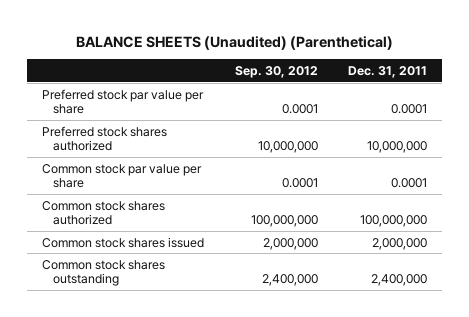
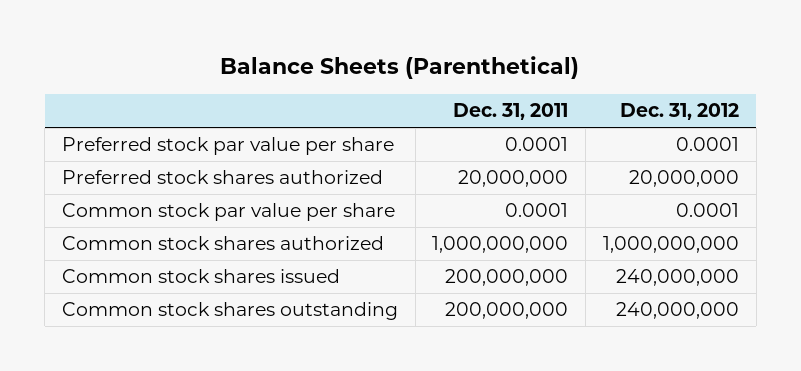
- BALANCE SHEETS (Unaudited) (Parenthetical)
+ Balance Sheets (Parenthetical)
- | Sep. 30, 2012 | Dec. 31, 2011
+ | Dec. 31, 2011 | Dec. 31, 2012
- Preferred stock shares authorized | 10,000,000 | 10,000,000
+ Preferred stock shares authorized | 20,000,000 | 20,000,000
- Common stock shares authorized | 100,000,000 | 100,000,000
- Common stock shares issued | 2,000,000 | 2,000,000
- Common stock shares outstanding | 2,400,000 | 2,400,000
+ Common stock shares authorized | 1,000,000,000 | 1,000,000,000
+ Common stock shares issued | 200,000,000 | 240,000,000
+ Common stock shares outstanding | 200,000,000 | 240,000,000

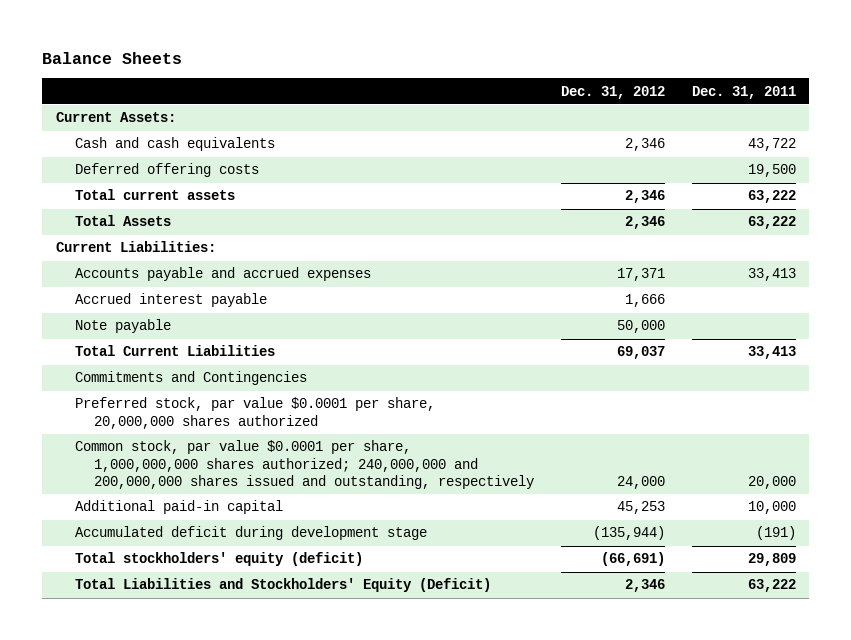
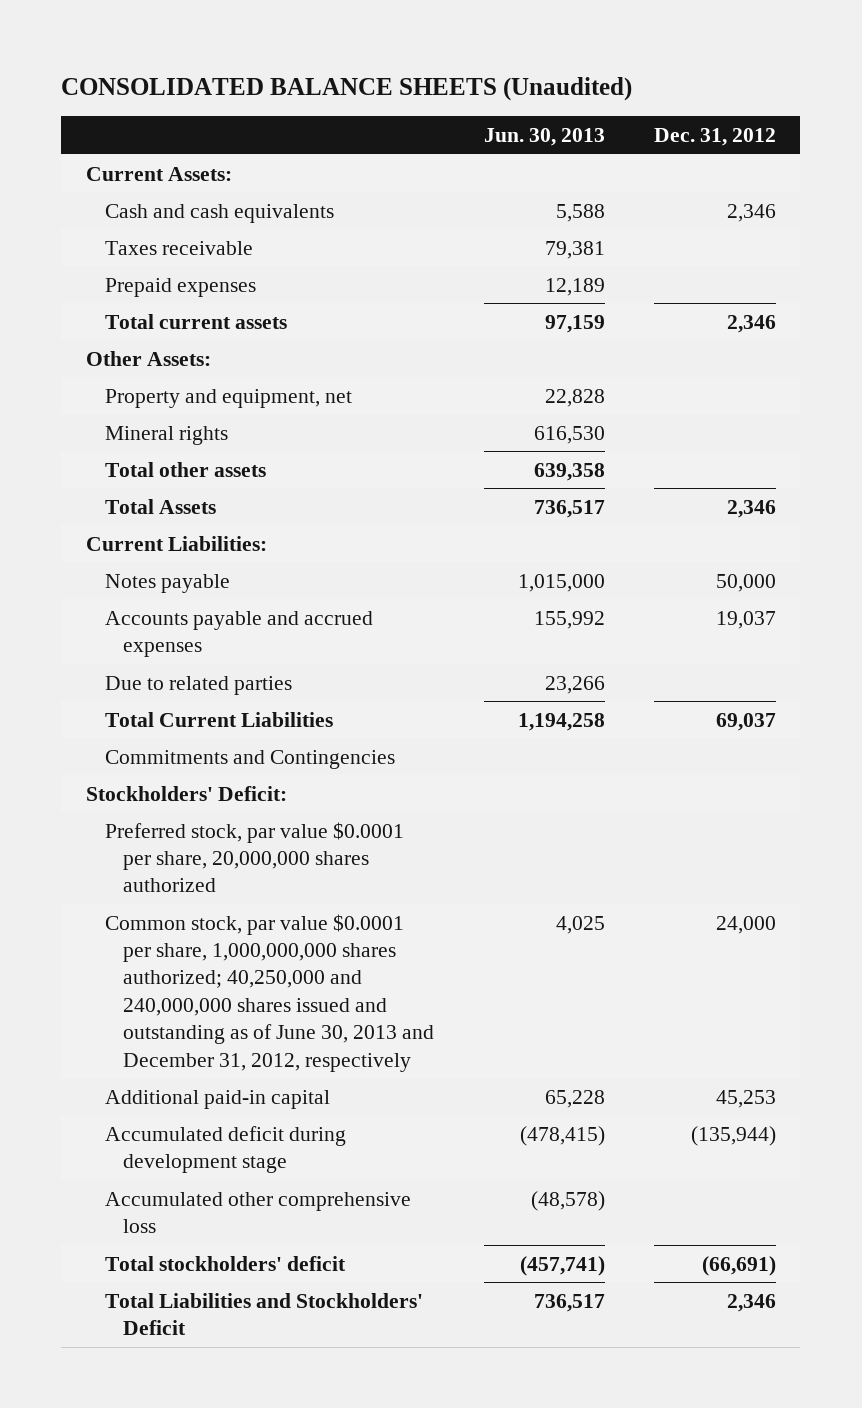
- Balance Sheets
+ CONSOLIDATED BALANCE SHEETS (Unaudited)
- | Dec. 31, 2012 | Dec. 31, 2011
+ | Jun. 30, 2013 | Dec. 31, 2012
- Deferred offering costs | | 19,500
+ Taxes receivable | 79,381 |
+ Prepaid expenses | 12,189 |
+ Other Assets:
+ Property and equipment, net | 22,828 |
+ Mineral rights | 616,530 |
+ Total other assets | 639,358 |
- Accounts payable and accrued expenses | 17,371 | 33,413
- Accrued interest payable | 1,666 |
- Note payable | 50,000 |
+ Notes payable | 1,015,000 | 50,000
+ Accounts payable and accrued expenses | 155,992 | 19,037
+ Due to related parties | 23,266 |
+ Stockholders' Deficit:
- Common stock, par value $0.0001 per share, 1,000,000,000 shares authorized; 240,000,000 and 200,000,000 shares issued and outstanding, respectively | 24,000 | 20,000
+ Common stock, par value $0.0001 per share, 1,000,000,000 shares authorized; 40,250,000 and 240,000,000 shares issued and outstanding as of June 30, 2013 and December 31, 2012, respectively | 4,025 | 24,000
- Total stockholders' equity (deficit) | (66,691) | 29,809
- Total Liabilities and Stockholders' Equity (Deficit) | 2,346 | 63,222
+ Accumulated other comprehensive loss | (48,578) |
+ Total stockholders' deficit | (457,741) | (66,691)
+ Total Liabilities and Stockholders' Deficit | 736,517 | 2,346

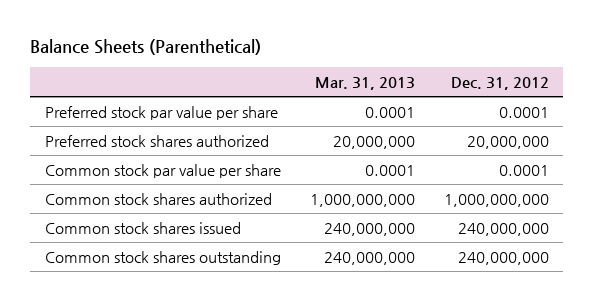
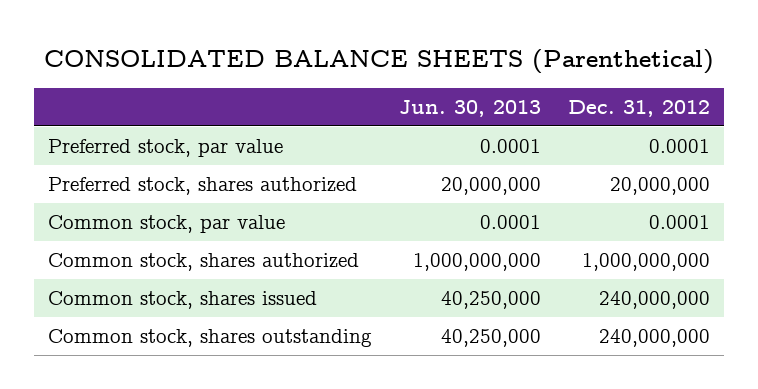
- Balance Sheets (Parenthetical)
+ CONSOLIDATED BALANCE SHEETS (Parenthetical)
- | Mar. 31, 2013 | Dec. 31, 2012
+ | Jun. 30, 2013 | Dec. 31, 2012
- Preferred stock par value per share | 0.0001 | 0.0001
- Preferred stock shares authorized | 20,000,000 | 20,000,000
- Common stock par value per share | 0.0001 | 0.0001
- Common stock shares authorized | 1,000,000,000 | 1,000,000,000
- Common stock shares issued | 240,000,000 | 240,000,000
- Common stock shares outstanding | 240,000,000 | 240,000,000
+ Preferred stock, par value | 0.0001 | 0.0001
+ Preferred stock, shares authorized | 20,000,000 | 20,000,000
+ Common stock, par value | 0.0001 | 0.0001
+ Common stock, shares authorized | 1,000,000,000 | 1,000,000,000
+ Common stock, shares issued | 40,250,000 | 240,000,000
+ Common stock, shares outstanding | 40,250,000 | 240,000,000

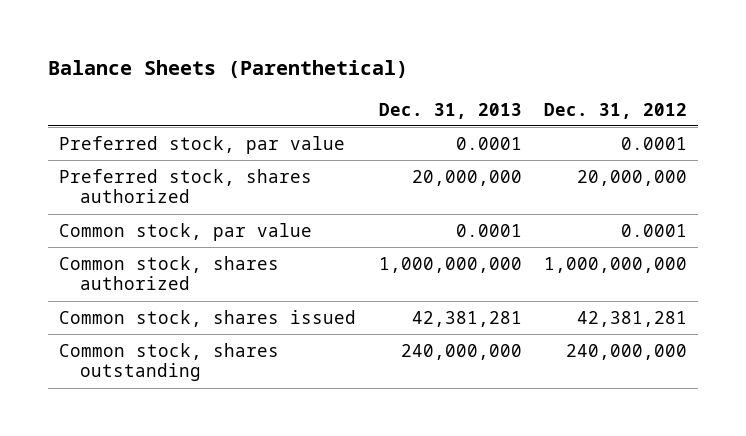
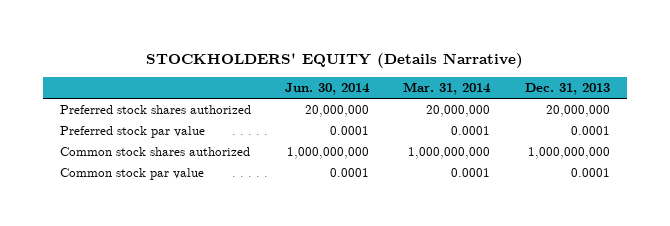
- Balance Sheets (Parenthetical)
+ STOCKHOLDERS' EQUITY (Details Narrative)
- | Dec. 31, 2013 | Dec. 31, 2012
+ | Jun. 30, 2014 | Mar. 31, 2014 | Dec. 31, 2013
- Preferred stock, par value | 0.0001 | 0.0001
- Preferred stock, shares authorized | 20,000,000 | 20,000,000
- Common stock, par value | 0.0001 | 0.0001
- Common stock, shares authorized | 1,000,000,000 | 1,000,000,000
- Common stock, shares issued | 42,381,281 | 42,381,281
- Common stock, shares outstanding | 240,000,000 | 240,000,000
+ Preferred stock shares authorized | 20,000,000 | 20,000,000 | 20,000,000
+ Preferred stock par value | 0.0001 | 0.0001 | 0.0001
+ Common stock shares authorized | 1,000,000,000 | 1,000,000,000 | 1,000,000,000
+ Common stock par value | 0.0001 | 0.0001 | 0.0001

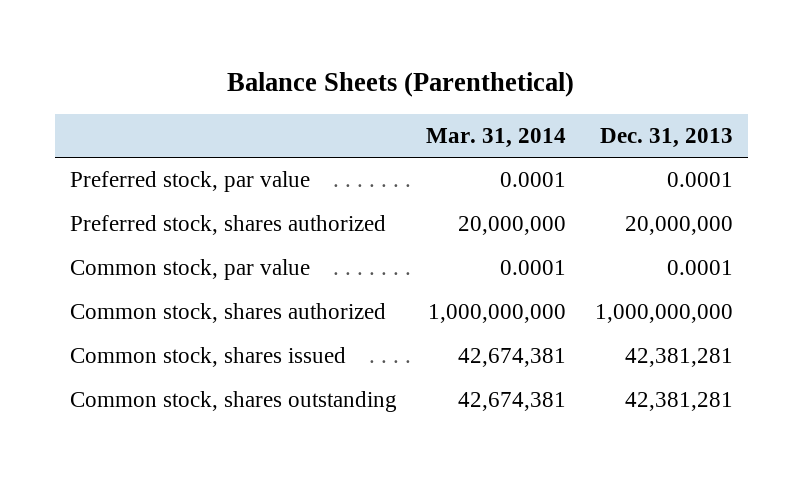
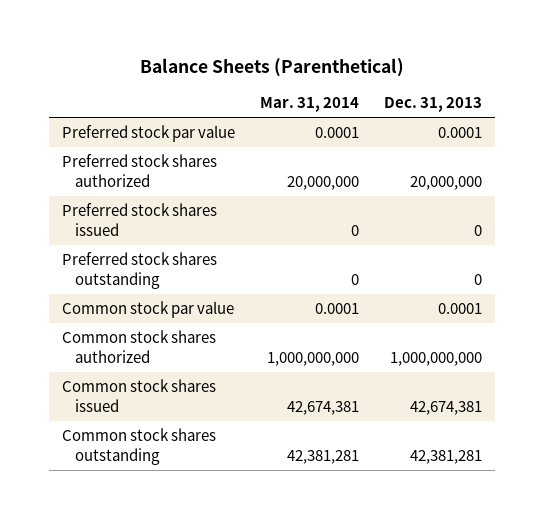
- Preferred stock, par value | 0.0001 | 0.0001
- Preferred stock, shares authorized | 20,000,000 | 20,000,000
- Common stock, par value | 0.0001 | 0.0001
- Common stock, shares authorized | 1,000,000,000 | 1,000,000,000
- Common stock, shares issued | 42,674,381 | 42,381,281
- Common stock, shares outstanding | 42,674,381 | 42,381,281
+ Preferred stock par value | 0.0001 | 0.0001
+ Preferred stock shares authorized | 20,000,000 | 20,000,000
+ Preferred stock shares issued | 0 | 0
+ Preferred stock shares outstanding | 0 | 0
+ Common stock par value | 0.0001 | 0.0001
+ Common stock shares authorized | 1,000,000,000 | 1,000,000,000
+ Common stock shares issued | 42,674,381 | 42,674,381
+ Common stock shares outstanding | 42,381,281 | 42,381,281

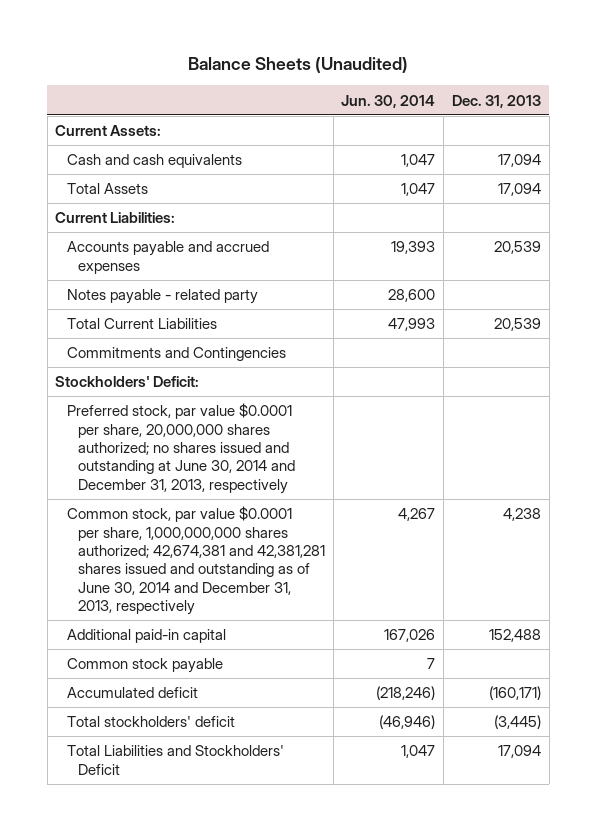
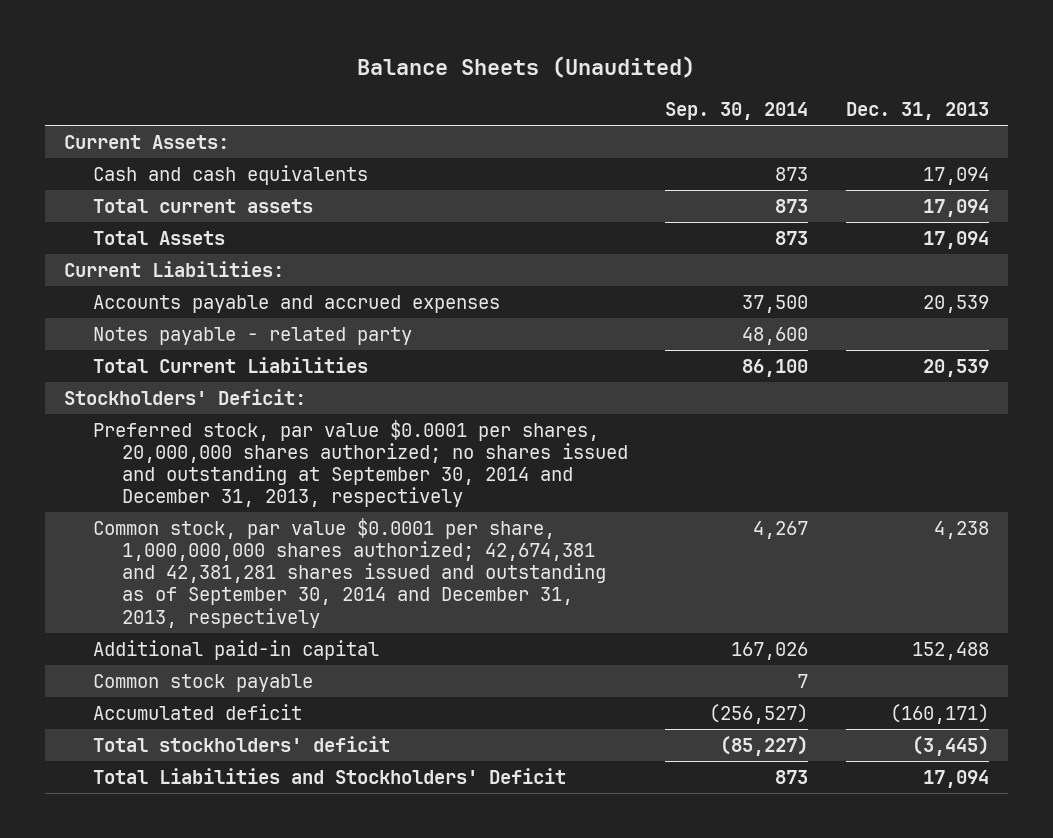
- | Jun. 30, 2014 | Dec. 31, 2013
+ | Sep. 30, 2014 | Dec. 31, 2013
+ Total current assets | 873 | 17,094
- Commitments and Contingencies
- Preferred stock, par value $0.0001 per share, 20,000,000 shares authorized; no shares issued and outstanding at June 30, 2014 and December 31, 2013, respectively
- Common stock, par value $0.0001 per share, 1,000,000,000 shares authorized; 42,674,381 and 42,381,281 shares issued and outstanding as of June 30, 2014 and December 31, 2013, respectively | 4,267 | 4,238
+ Preferred stock, par value $0.0001 per shares, 20,000,000 shares authorized; no shares issued and outstanding at September 30, 2014 and December 31, 2013, respectively
+ Common stock, par value $0.0001 per share, 1,000,000,000 shares authorized; 42,674,381 and 42,381,281 shares issued and outstanding as of September 30, 2014 and December 31, 2013, respectively | 4,267 | 4,238

